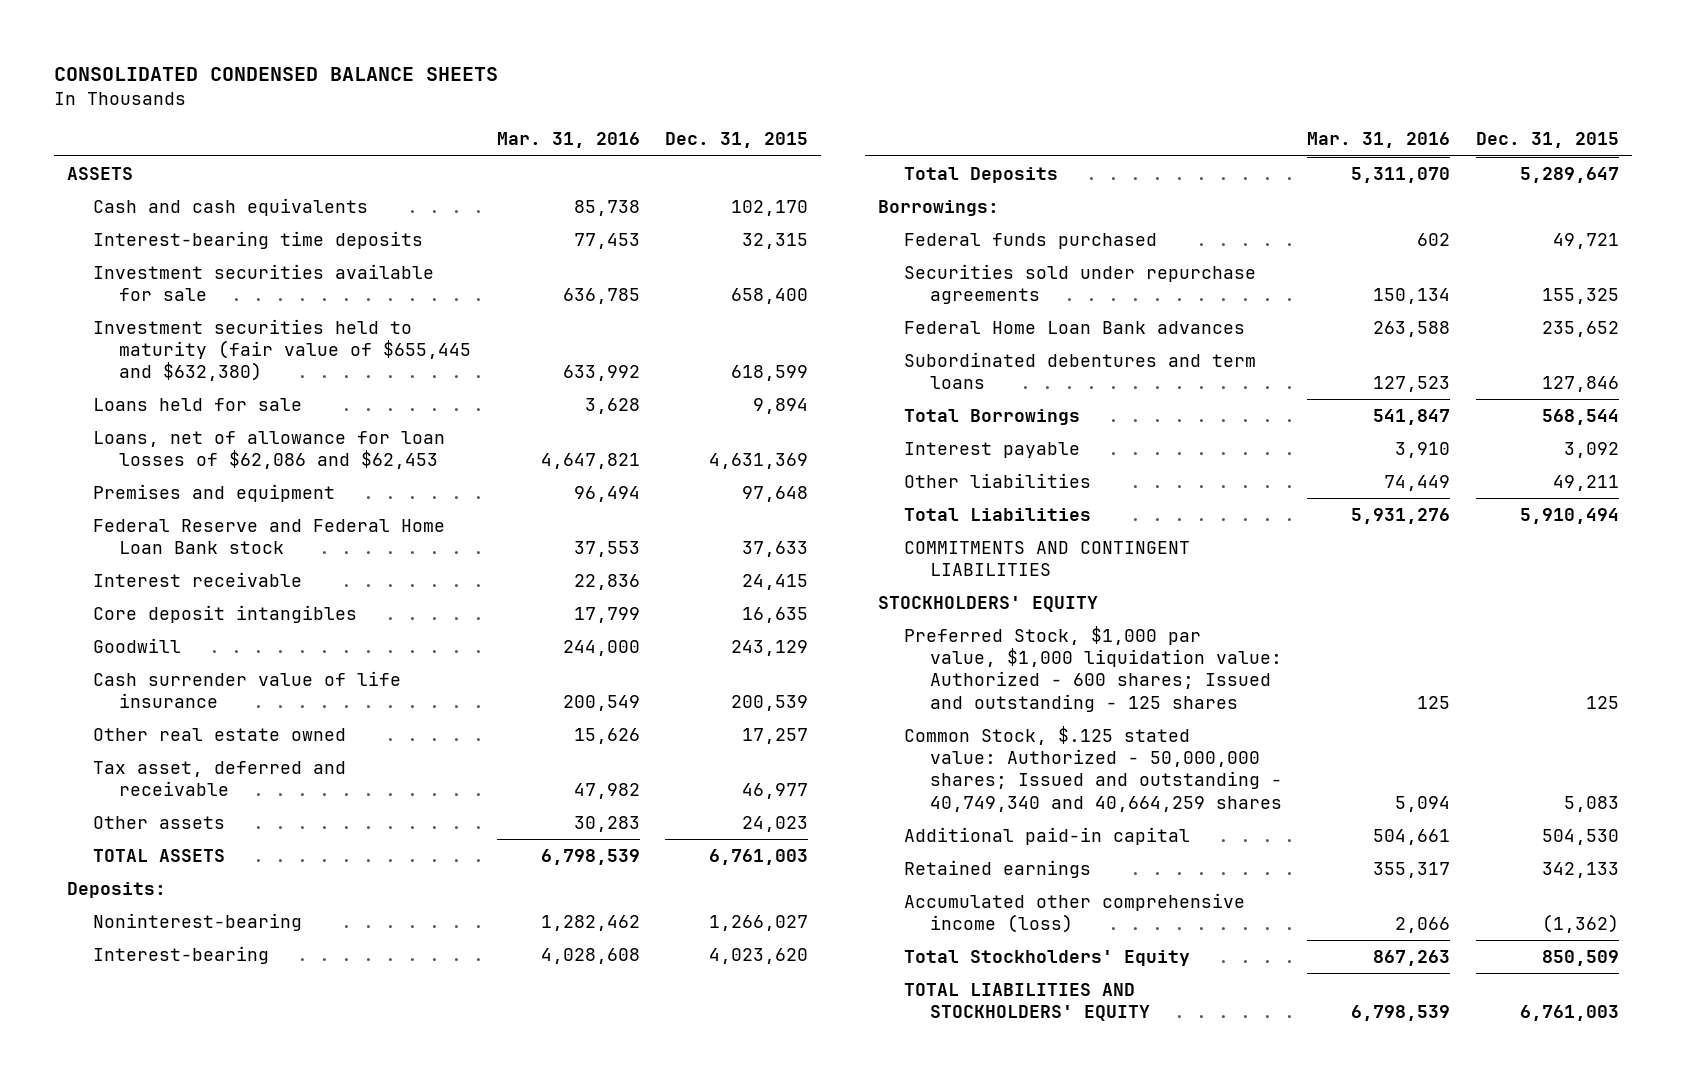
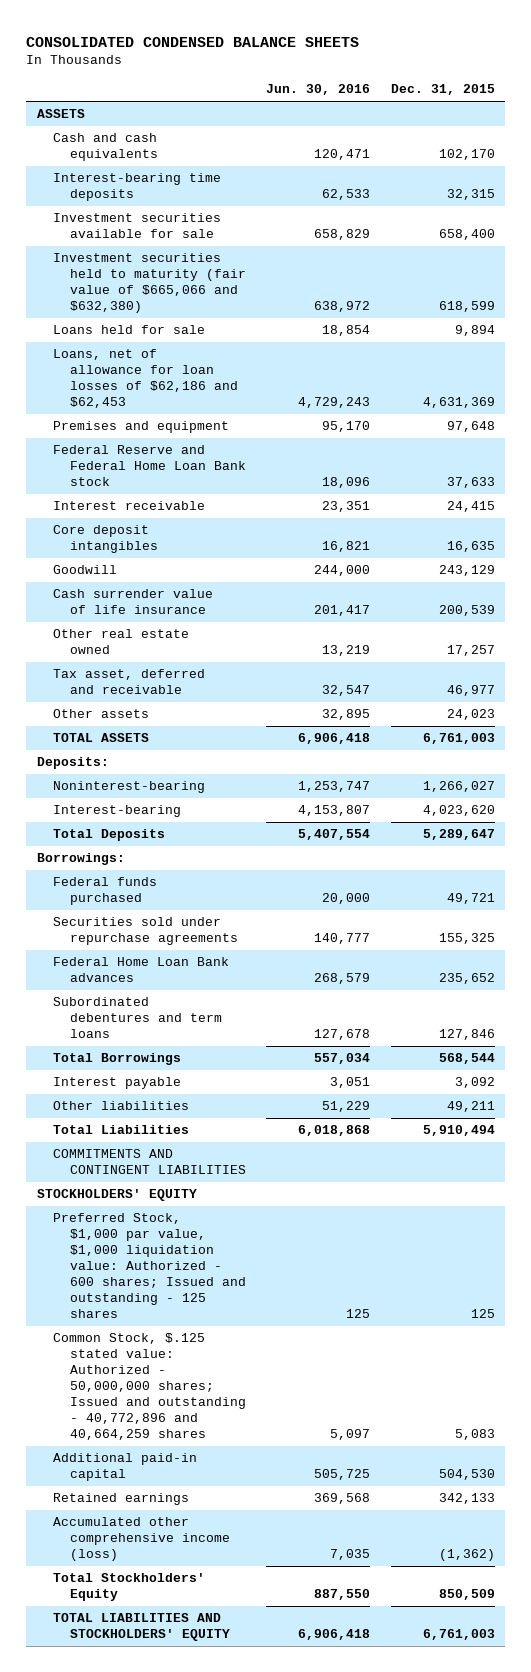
- | Mar. 31, 2016 | Dec. 31, 2015
+ | Jun. 30, 2016 | Dec. 31, 2015
- Investment securities held to maturity (fair value of $655,445 and $632,380) | 633,992 | 618,599
+ Investment securities held to maturity (fair value of $665,066 and $632,380) | 638,972 | 618,599
- Loans, net of allowance for loan losses of $62,086 and $62,453 | 4,647,821 | 4,631,369
+ Loans, net of allowance for loan losses of $62,186 and $62,453 | 4,729,243 | 4,631,369
- Common Stock, $.125 stated value: Authorized - 50,000,000 shares; Issued and outstanding - 40,749,340 and 40,664,259 shares | 5,094 | 5,083
+ Common Stock, $.125 stated value: Authorized - 50,000,000 shares; Issued and outstanding - 40,772,896 and 40,664,259 shares | 5,097 | 5,083

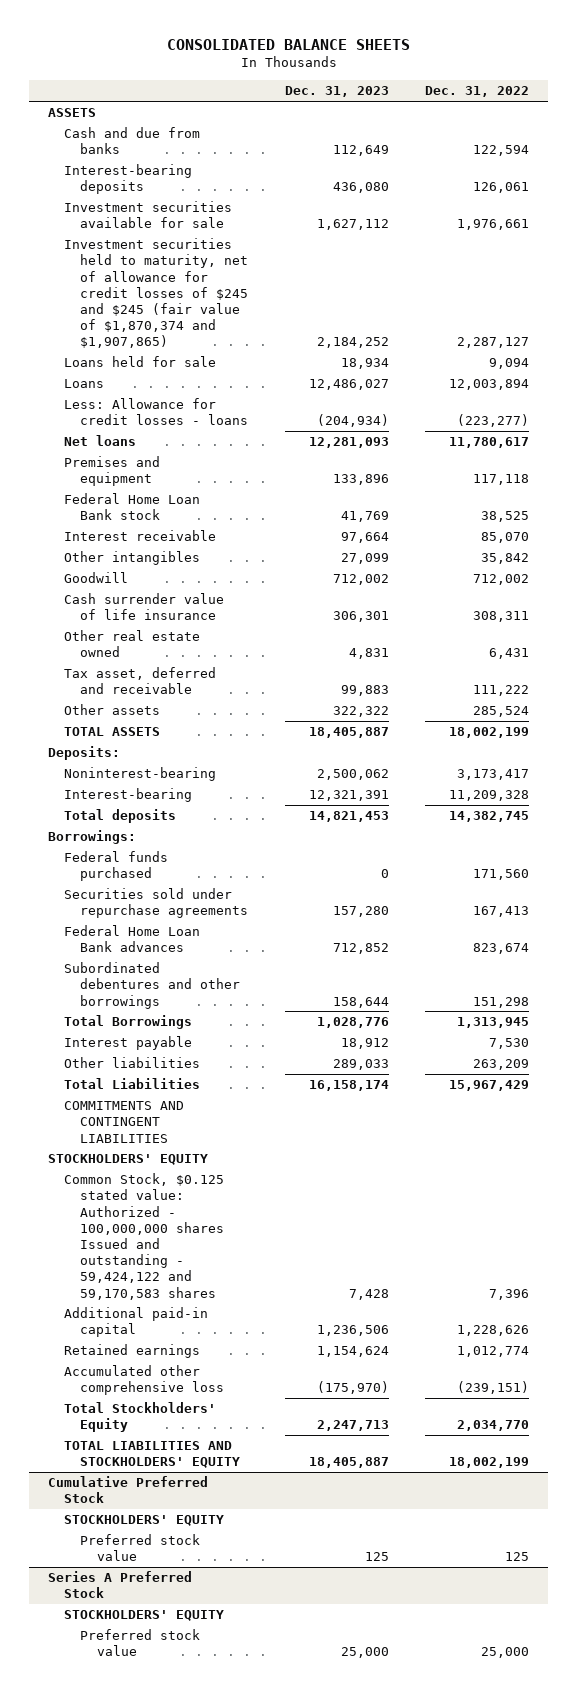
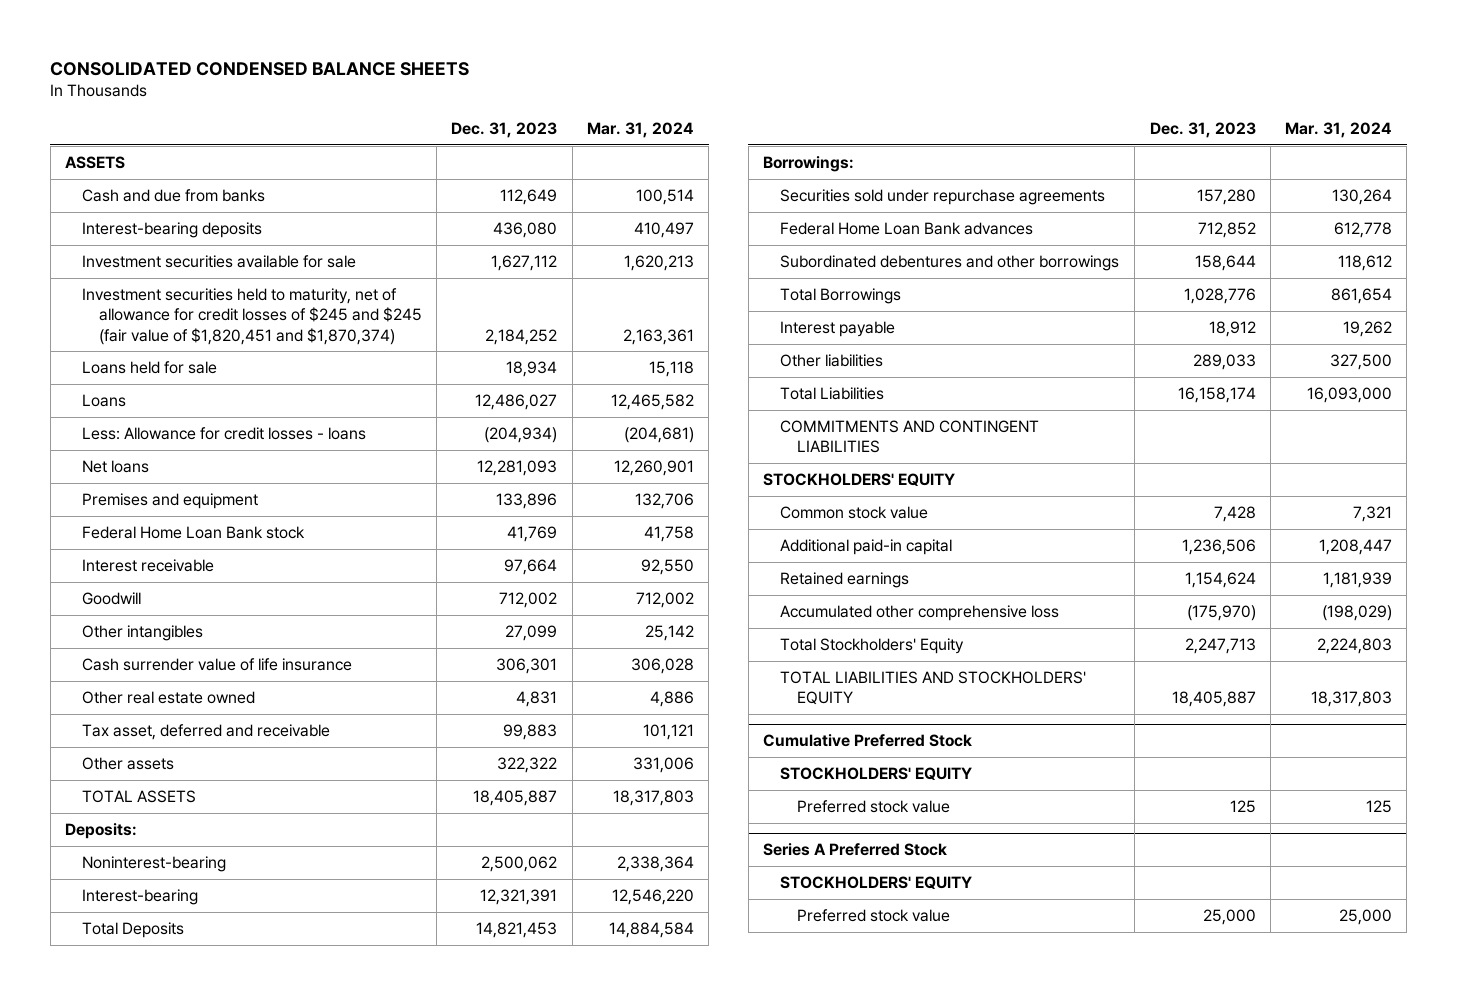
- CONSOLIDATED BALANCE SHEETS
+ CONSOLIDATED CONDENSED BALANCE SHEETS
- | Dec. 31, 2023 | Dec. 31, 2022
+ | Dec. 31, 2023 | Mar. 31, 2024
- Investment securities held to maturity, net of allowance for credit losses of $245 and $245 (fair value of $1,870,374 and $1,907,865) | 2,184,252 | 2,287,127
+ Investment securities held to maturity, net of allowance for credit losses of $245 and $245 (fair value of $1,820,451 and $1,870,374) | 2,184,252 | 2,163,361
moved down: Other intangibles | 27,099 | 25,142
- Total deposits | 14,821,453 | 14,382,745
+ Total Deposits | 14,821,453 | 14,884,584
- Federal funds purchased | 0 | 171,560
- Common Stock, $0.125 stated value: Authorized - 100,000,000 shares Issued and outstanding - 59,424,122 and 59,170,583 shares | 7,428 | 7,396
+ Common stock value | 7,428 | 7,321

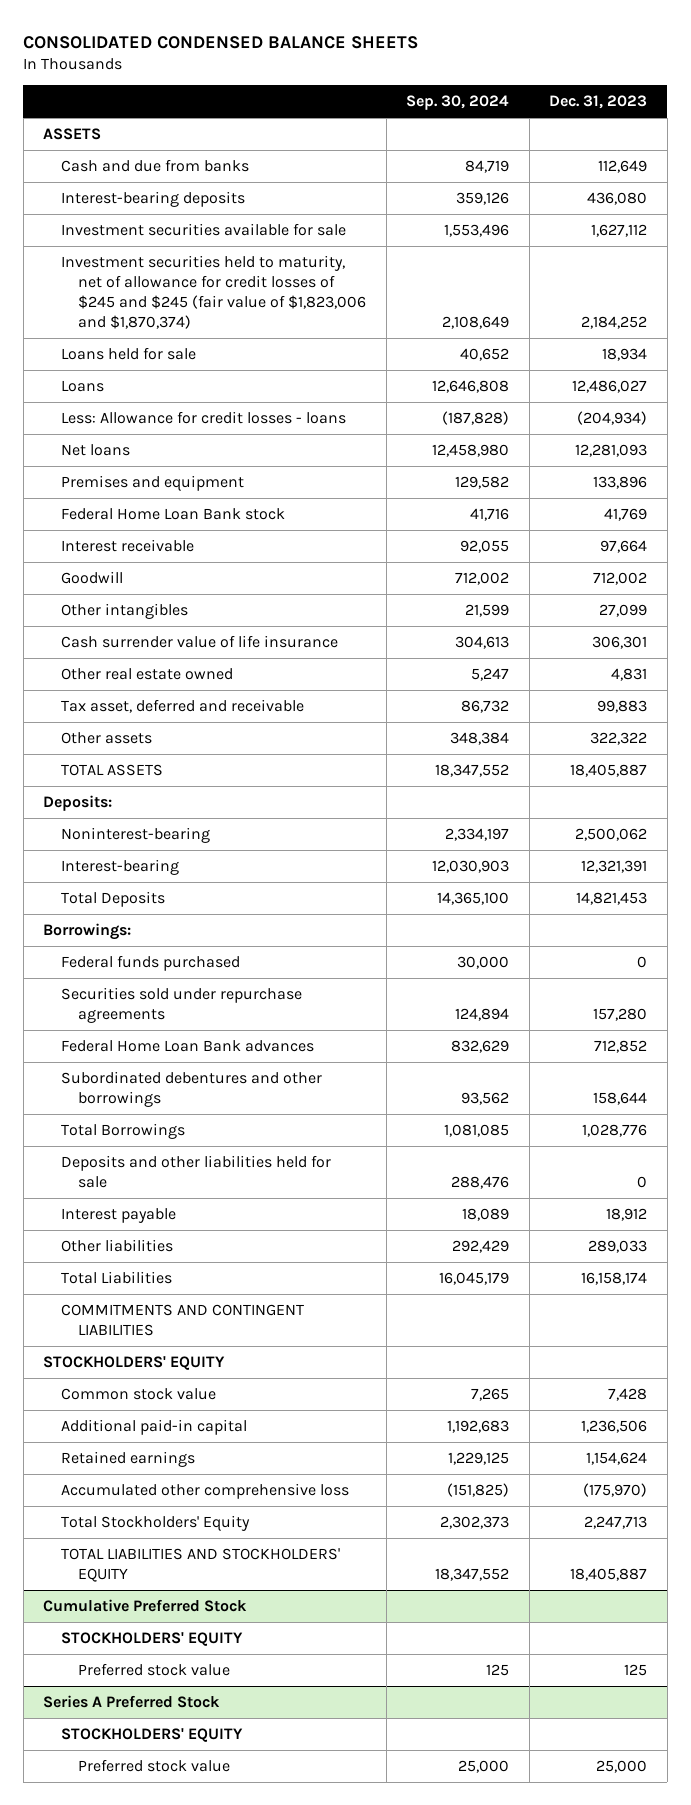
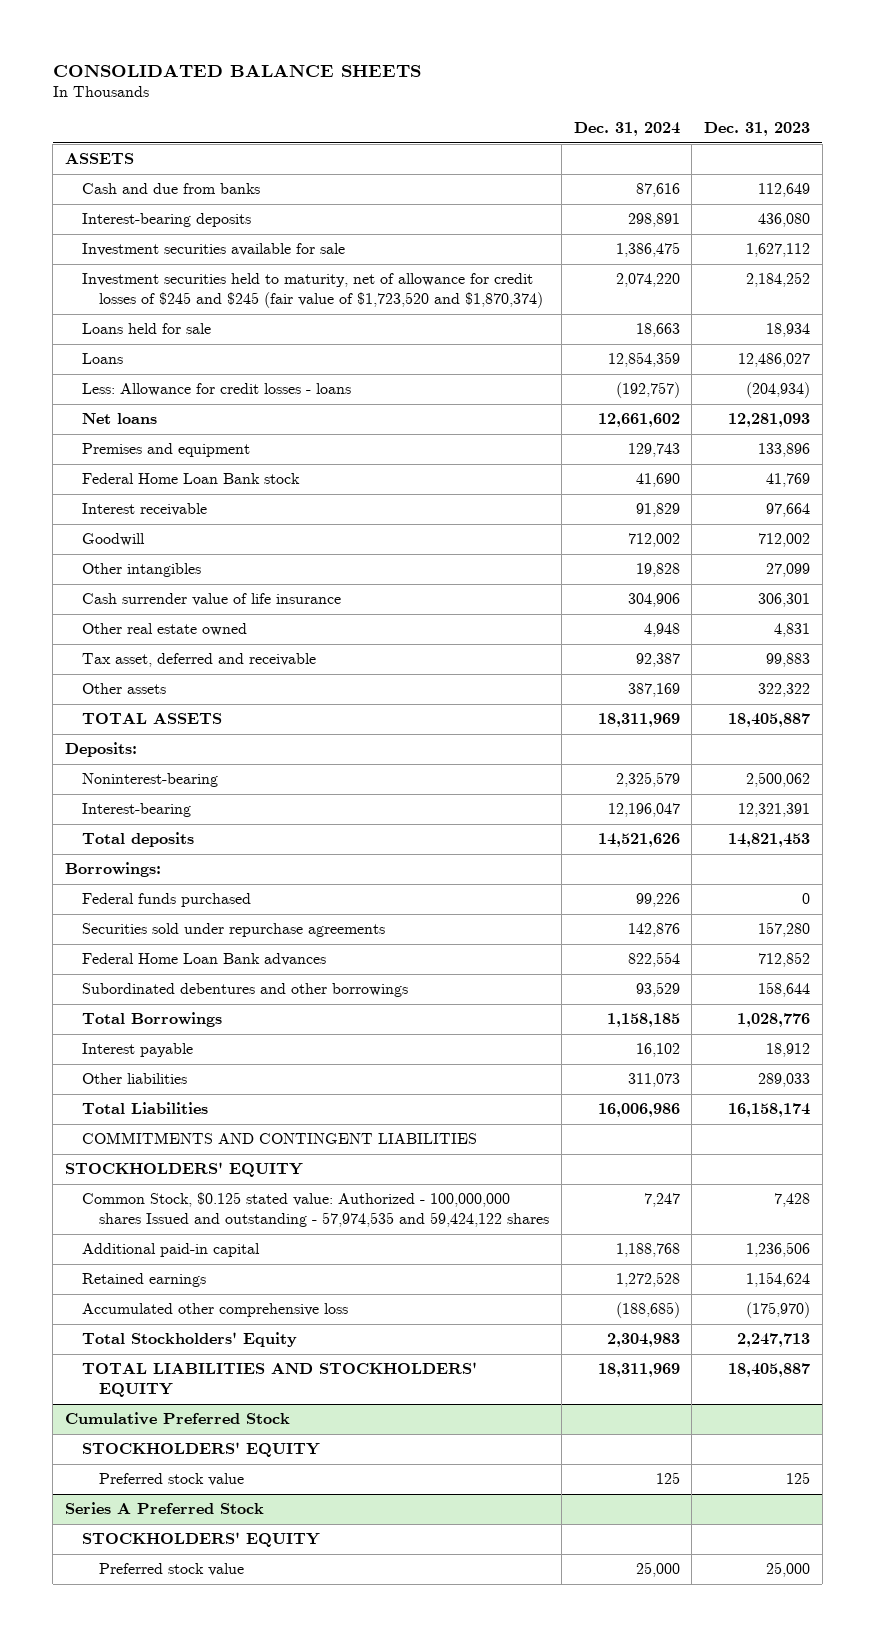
- CONSOLIDATED CONDENSED BALANCE SHEETS
+ CONSOLIDATED BALANCE SHEETS
- | Sep. 30, 2024 | Dec. 31, 2023
+ | Dec. 31, 2024 | Dec. 31, 2023
- Investment securities held to maturity, net of allowance for credit losses of $245 and $245 (fair value of $1,823,006 and $1,870,374) | 2,108,649 | 2,184,252
+ Investment securities held to maturity, net of allowance for credit losses of $245 and $245 (fair value of $1,723,520 and $1,870,374) | 2,074,220 | 2,184,252
- Total Deposits | 14,365,100 | 14,821,453
+ Total deposits | 14,521,626 | 14,821,453
- Deposits and other liabilities held for sale | 288,476 | 0
- Common stock value | 7,265 | 7,428
+ Common Stock, $0.125 stated value: Authorized - 100,000,000 shares Issued and outstanding - 57,974,535 and 59,424,122 shares | 7,247 | 7,428

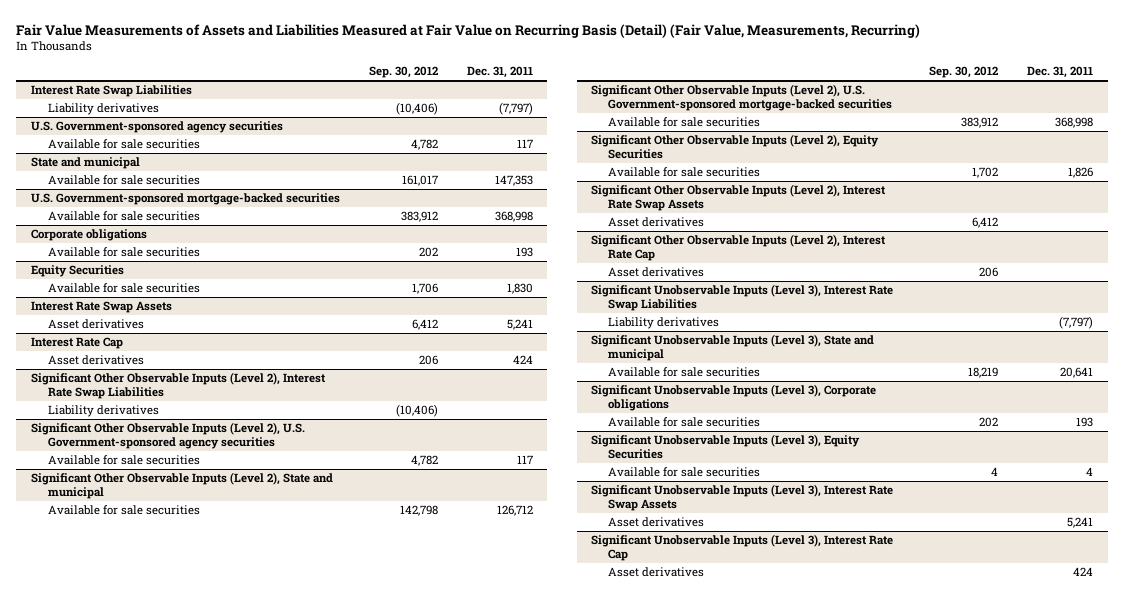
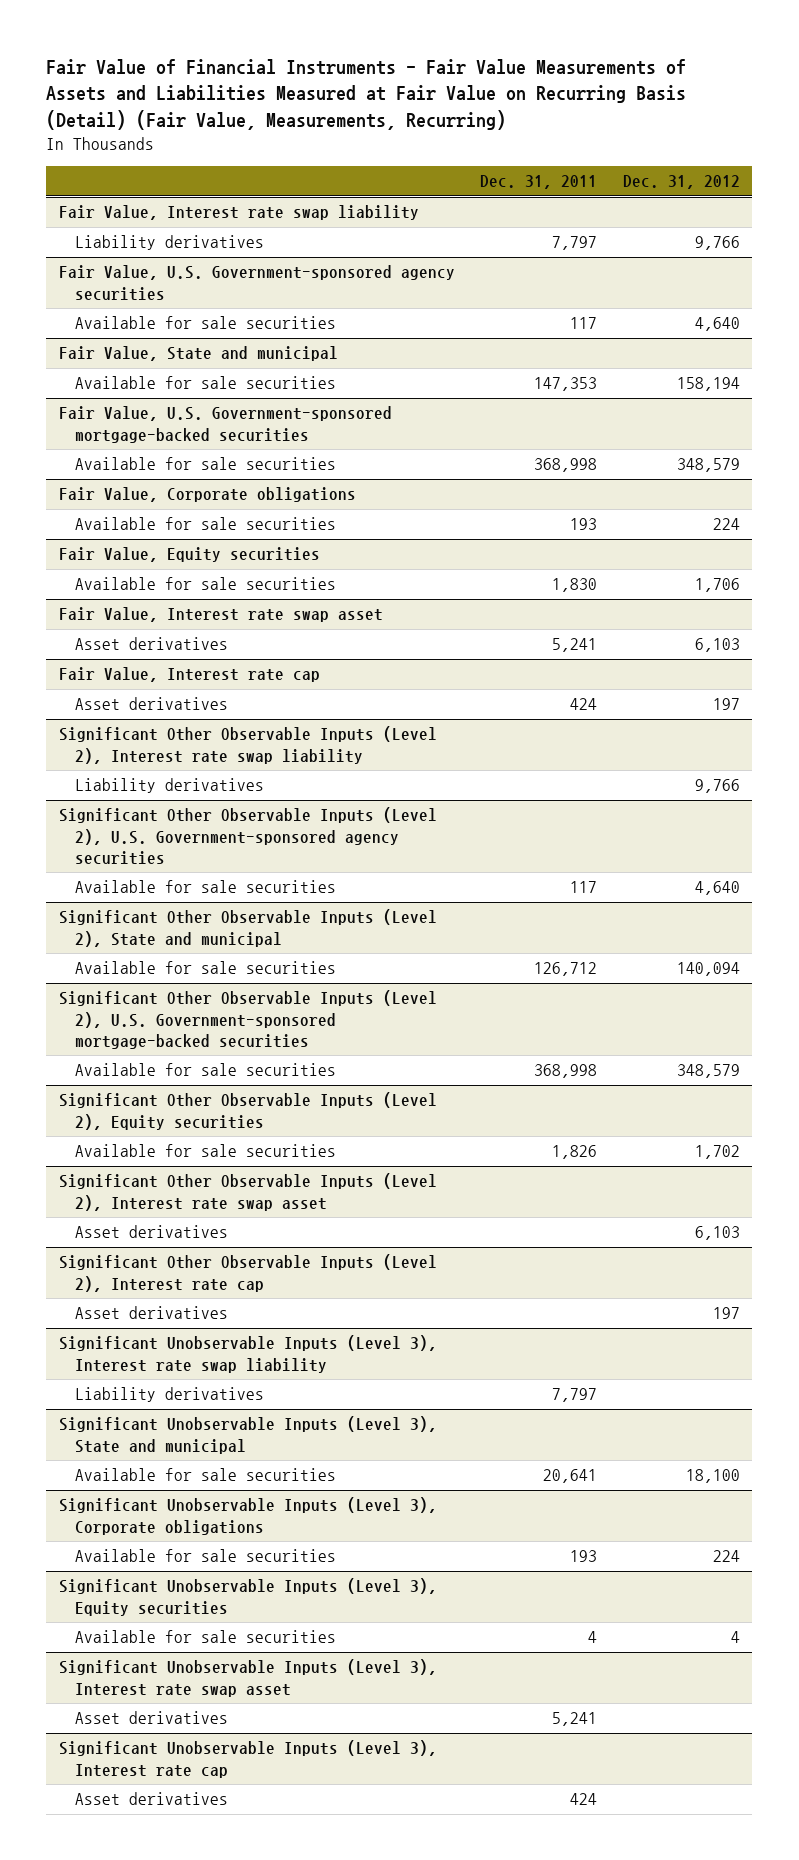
- Fair Value Measurements of Assets and Liabilities Measured at Fair Value on Recurring Basis (Detail) (Fair Value, Measurements, Recurring)
+ Fair Value of Financial Instruments - Fair Value Measurements of Assets and Liabilities Measured at Fair Value on Recurring Basis (Detail) (Fair Value, Measurements, Recurring)
- | Sep. 30, 2012 | Dec. 31, 2011
+ | Dec. 31, 2011 | Dec. 31, 2012
- Interest Rate Swap Liabilities
- Liability derivatives | (10,406) | (7,797)
- U.S. Government-sponsored agency securities
+ Fair Value, Interest rate swap liability
+ Liability derivatives | 7,797 | 9,766
+ Fair Value, U.S. Government-sponsored agency securities
- State and municipal
+ Fair Value, State and municipal
- U.S. Government-sponsored mortgage-backed securities
+ Fair Value, U.S. Government-sponsored mortgage-backed securities
- Corporate obligations
+ Fair Value, Corporate obligations
- Equity Securities
+ Fair Value, Equity securities
- Interest Rate Swap Assets
+ Fair Value, Interest rate swap asset
- Interest Rate Cap
+ Fair Value, Interest rate cap
- Significant Other Observable Inputs (Level 2), Interest Rate Swap Liabilities
+ Significant Other Observable Inputs (Level 2), Interest rate swap liability
- Significant Other Observable Inputs (Level 2), Equity Securities
+ Significant Other Observable Inputs (Level 2), Equity securities
- Significant Other Observable Inputs (Level 2), Interest Rate Swap Assets
+ Significant Other Observable Inputs (Level 2), Interest rate swap asset
- Significant Other Observable Inputs (Level 2), Interest Rate Cap
+ Significant Other Observable Inputs (Level 2), Interest rate cap
- Significant Unobservable Inputs (Level 3), Interest Rate Swap Liabilities
- Liability derivatives | | (7,797)
+ Significant Unobservable Inputs (Level 3), Interest rate swap liability
+ Liability derivatives | 7,797 |
- Significant Unobservable Inputs (Level 3), Equity Securities
+ Significant Unobservable Inputs (Level 3), Equity securities
- Significant Unobservable Inputs (Level 3), Interest Rate Swap Assets
+ Significant Unobservable Inputs (Level 3), Interest rate swap asset
- Significant Unobservable Inputs (Level 3), Interest Rate Cap
+ Significant Unobservable Inputs (Level 3), Interest rate cap

